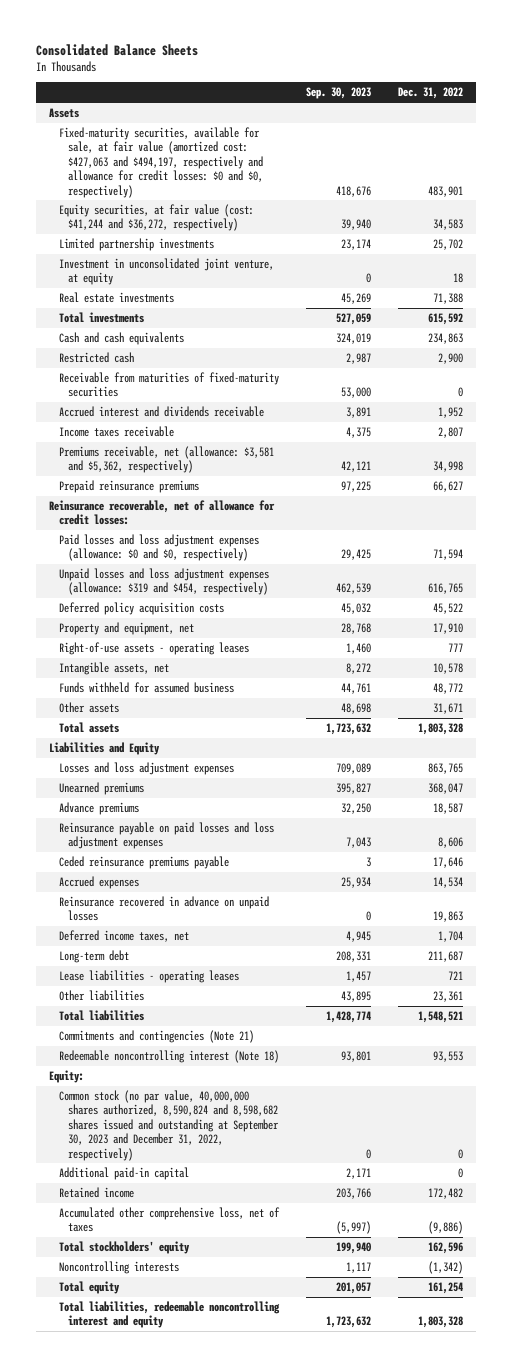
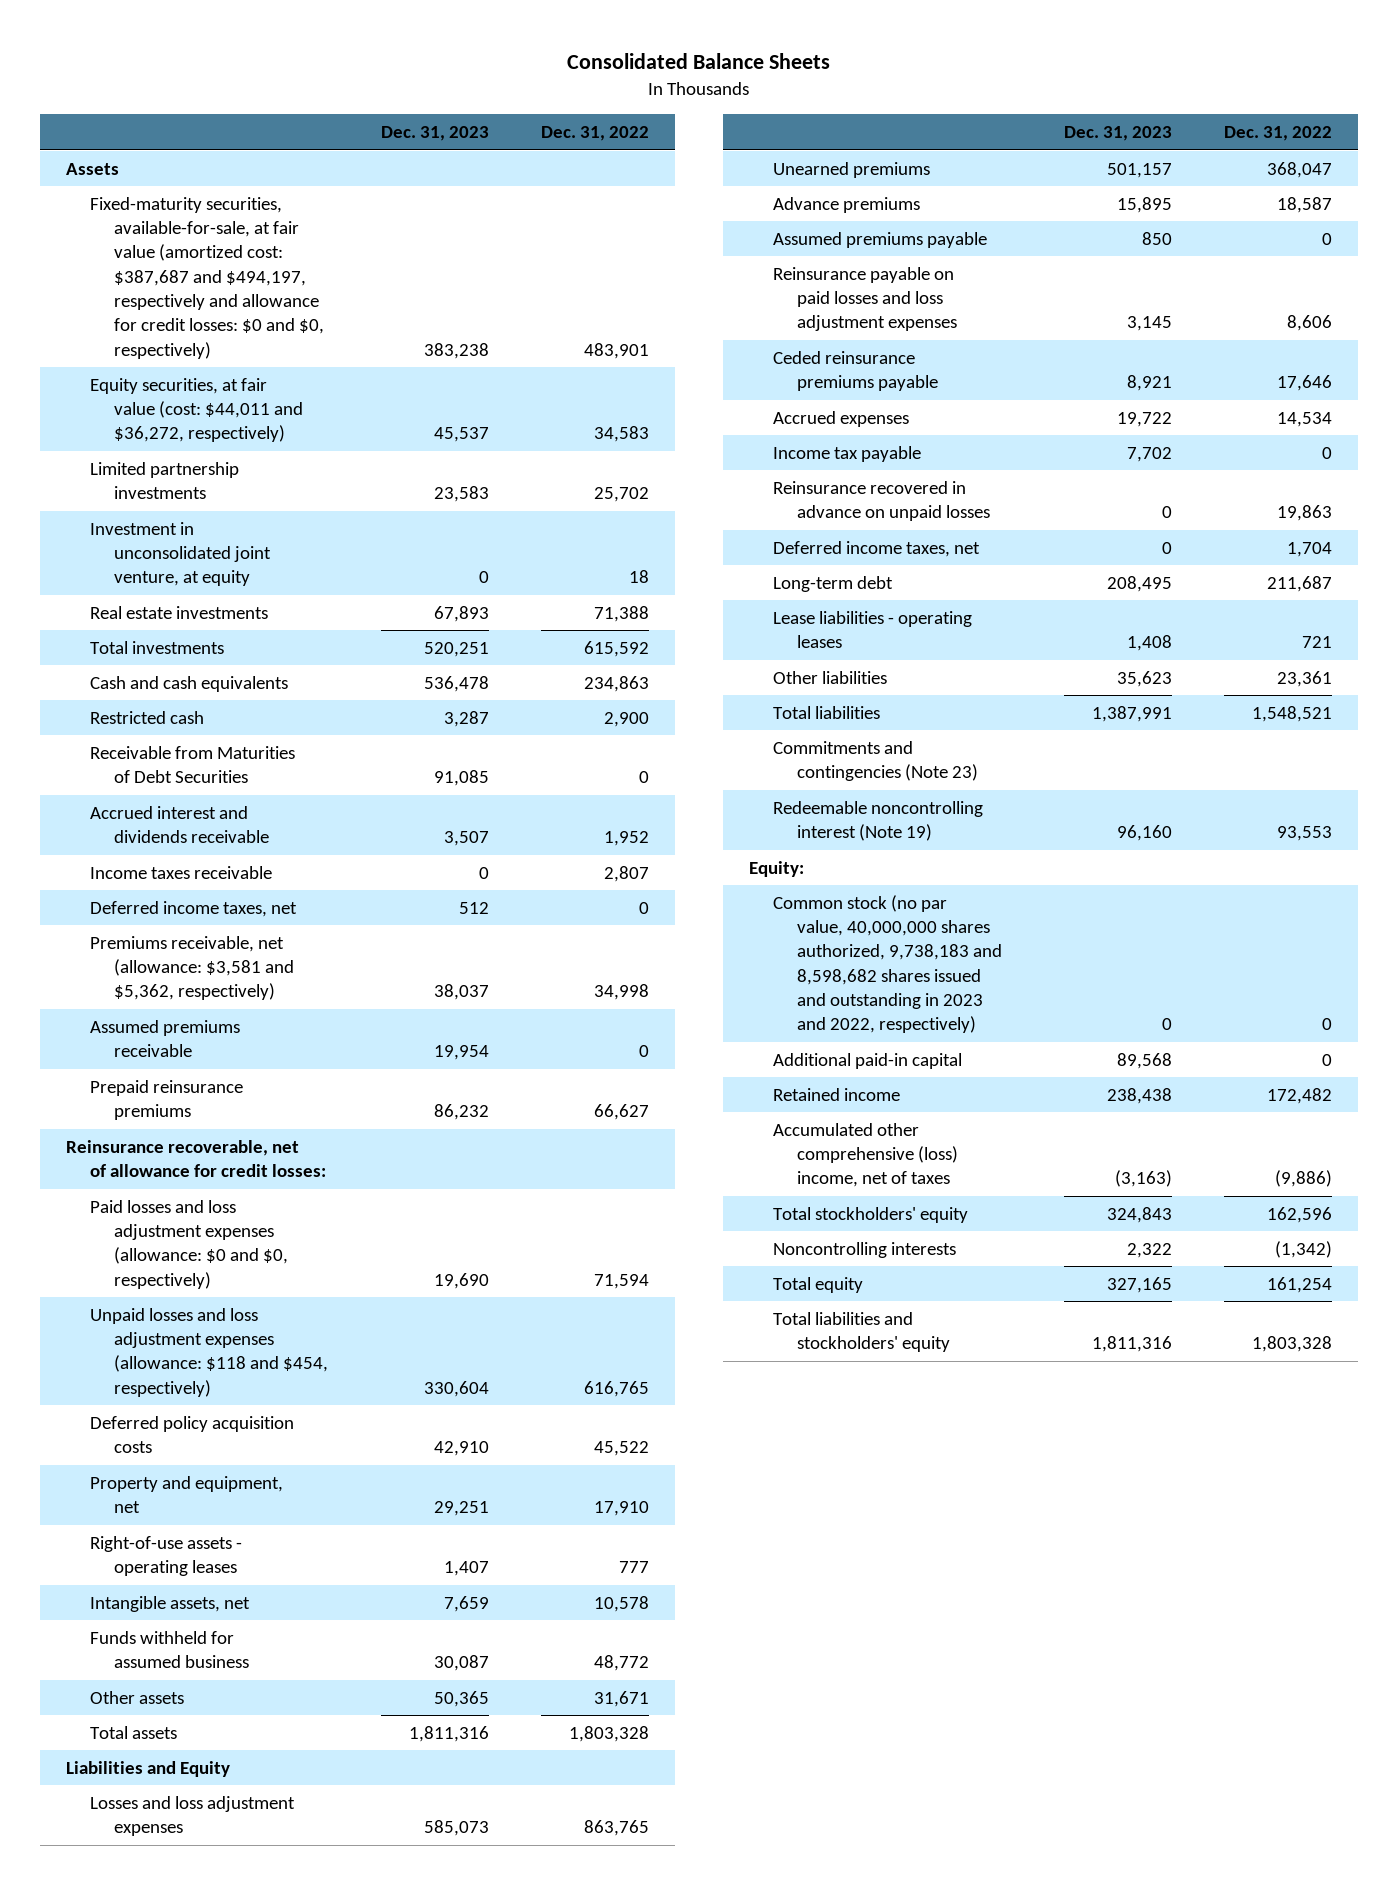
- | Sep. 30, 2023 | Dec. 31, 2022
+ | Dec. 31, 2023 | Dec. 31, 2022
- Fixed-maturity securities, available for sale, at fair value (amortized cost: $427,063 and $494,197, respectively and allowance for credit losses: $0 and $0, respectively) | 418,676 | 483,901
- Equity securities, at fair value (cost: $41,244 and $36,272, respectively) | 39,940 | 34,583
+ Fixed-maturity securities, available-for-sale, at fair value (amortized cost: $387,687 and $494,197, respectively and allowance for credit losses: $0 and $0, respectively) | 383,238 | 483,901
+ Equity securities, at fair value (cost: $44,011 and $36,272, respectively) | 45,537 | 34,583
- Receivable from maturities of fixed-maturity securities | 53,000 | 0
+ Receivable from Maturities of Debt Securities | 91,085 | 0
+ Deferred income taxes, net | 512 | 0
+ Assumed premiums receivable | 19,954 | 0
- Unpaid losses and loss adjustment expenses (allowance: $319 and $454, respectively) | 462,539 | 616,765
+ Unpaid losses and loss adjustment expenses (allowance: $118 and $454, respectively) | 330,604 | 616,765
+ Assumed premiums payable | 850 | 0
+ Income tax payable | 7,702 | 0
- Commitments and contingencies (Note 21)
- Redeemable noncontrolling interest (Note 18) | 93,801 | 93,553
+ Commitments and contingencies (Note 23)
+ Redeemable noncontrolling interest (Note 19) | 96,160 | 93,553
- Common stock (no par value, 40,000,000 shares authorized, 8,590,824 and 8,598,682 shares issued and outstanding at September 30, 2023 and December 31, 2022, respectively) | 0 | 0
+ Common stock (no par value, 40,000,000 shares authorized, 9,738,183 and 8,598,682 shares issued and outstanding in 2023 and 2022, respectively) | 0 | 0
- Accumulated other comprehensive loss, net of taxes | (5,997) | (9,886)
+ Accumulated other comprehensive (loss) income, net of taxes | (3,163) | (9,886)
- Total liabilities, redeemable noncontrolling interest and equity | 1,723,632 | 1,803,328
+ Total liabilities and stockholders' equity | 1,811,316 | 1,803,328

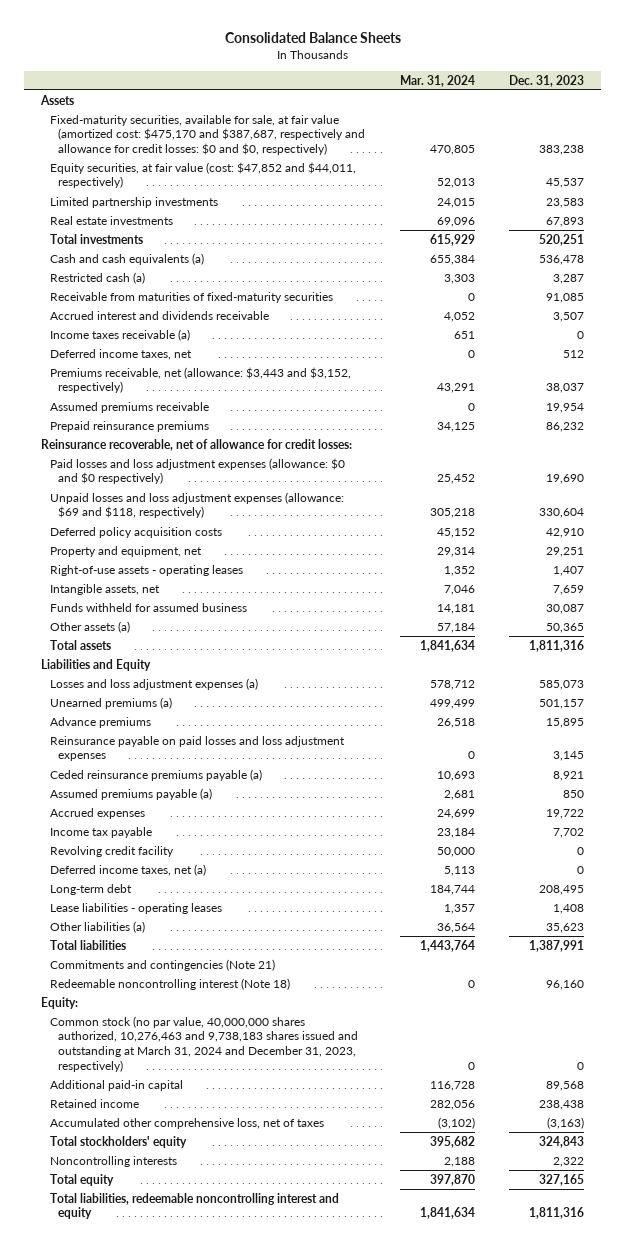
- | Dec. 31, 2023 | Dec. 31, 2022
+ | Mar. 31, 2024 | Dec. 31, 2023
- Fixed-maturity securities, available-for-sale, at fair value (amortized cost: $387,687 and $494,197, respectively and allowance for credit losses: $0 and $0, respectively) | 383,238 | 483,901
- Equity securities, at fair value (cost: $44,011 and $36,272, respectively) | 45,537 | 34,583
+ Fixed-maturity securities, available for sale, at fair value (amortized cost: $475,170 and $387,687, respectively and allowance for credit losses: $0 and $0, respectively) | 470,805 | 383,238
+ Equity securities, at fair value (cost: $47,852 and $44,011, respectively) | 52,013 | 45,537
- Investment in unconsolidated joint venture, at equity | 0 | 18
- Cash and cash equivalents | 536,478 | 234,863
- Restricted cash | 3,287 | 2,900
- Receivable from Maturities of Debt Securities | 91,085 | 0
+ Cash and cash equivalents (a) | 655,384 | 536,478
+ Restricted cash (a) | 3,303 | 3,287
+ Receivable from maturities of fixed-maturity securities | 0 | 91,085
- Income taxes receivable | 0 | 2,807
+ Income taxes receivable (a) | 651 | 0
- Premiums receivable, net (allowance: $3,581 and $5,362, respectively) | 38,037 | 34,998
+ Premiums receivable, net (allowance: $3,443 and $3,152, respectively) | 43,291 | 38,037
- Paid losses and loss adjustment expenses (allowance: $0 and $0, respectively) | 19,690 | 71,594
- Unpaid losses and loss adjustment expenses (allowance: $118 and $454, respectively) | 330,604 | 616,765
+ Paid losses and loss adjustment expenses (allowance: $0 and $0 respectively) | 25,452 | 19,690
+ Unpaid losses and loss adjustment expenses (allowance: $69 and $118, respectively) | 305,218 | 330,604
- Other assets | 50,365 | 31,671
+ Other assets (a) | 57,184 | 50,365
- Losses and loss adjustment expenses | 585,073 | 863,765
- Unearned premiums | 501,157 | 368,047
+ Losses and loss adjustment expenses (a) | 578,712 | 585,073
+ Unearned premiums (a) | 499,499 | 501,157
- Assumed premiums payable | 850 | 0
- Ceded reinsurance premiums payable | 8,921 | 17,646
+ Ceded reinsurance premiums payable (a) | 10,693 | 8,921
+ Assumed premiums payable (a) | 2,681 | 850
- Reinsurance recovered in advance on unpaid losses | 0 | 19,863
- Deferred income taxes, net | 0 | 1,704
+ Revolving credit facility | 50,000 | 0
+ Deferred income taxes, net (a) | 5,113 | 0
- Other liabilities | 35,623 | 23,361
+ Other liabilities (a) | 36,564 | 35,623
- Commitments and contingencies (Note 23)
- Redeemable noncontrolling interest (Note 19) | 96,160 | 93,553
+ Commitments and contingencies (Note 21)
+ Redeemable noncontrolling interest (Note 18) | 0 | 96,160
- Common stock (no par value, 40,000,000 shares authorized, 9,738,183 and 8,598,682 shares issued and outstanding in 2023 and 2022, respectively) | 0 | 0
+ Common stock (no par value, 40,000,000 shares authorized, 10,276,463 and 9,738,183 shares issued and outstanding at March 31, 2024 and December 31, 2023, respectively) | 0 | 0
- Accumulated other comprehensive (loss) income, net of taxes | (3,163) | (9,886)
+ Accumulated other comprehensive loss, net of taxes | (3,102) | (3,163)
- Total liabilities and stockholders' equity | 1,811,316 | 1,803,328
+ Total liabilities, redeemable noncontrolling interest and equity | 1,841,634 | 1,811,316

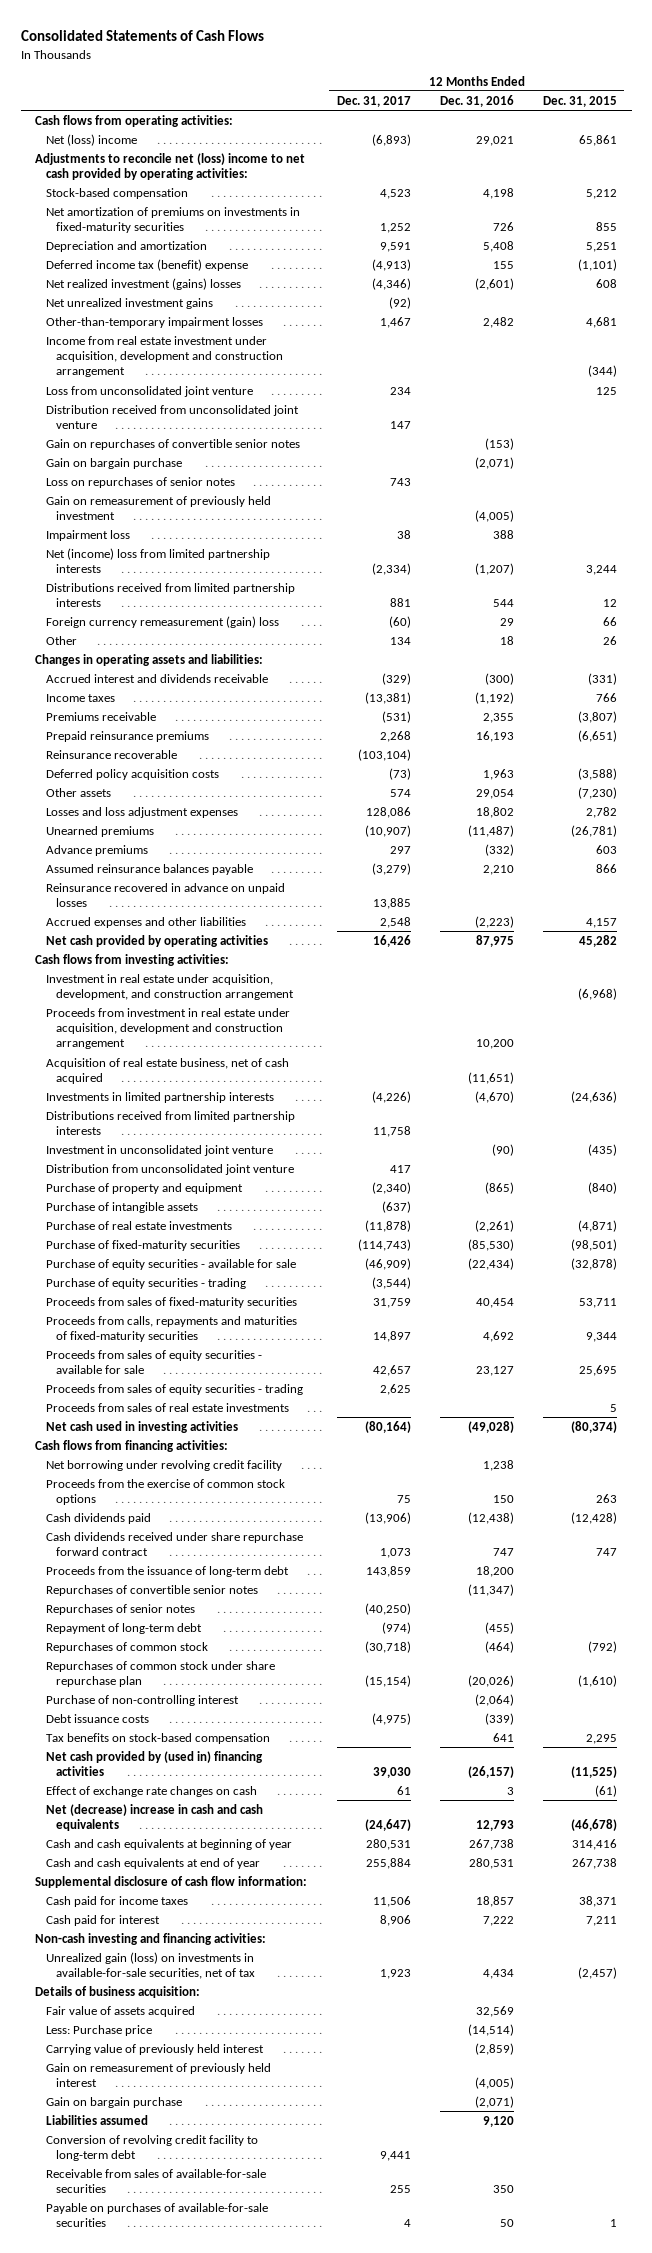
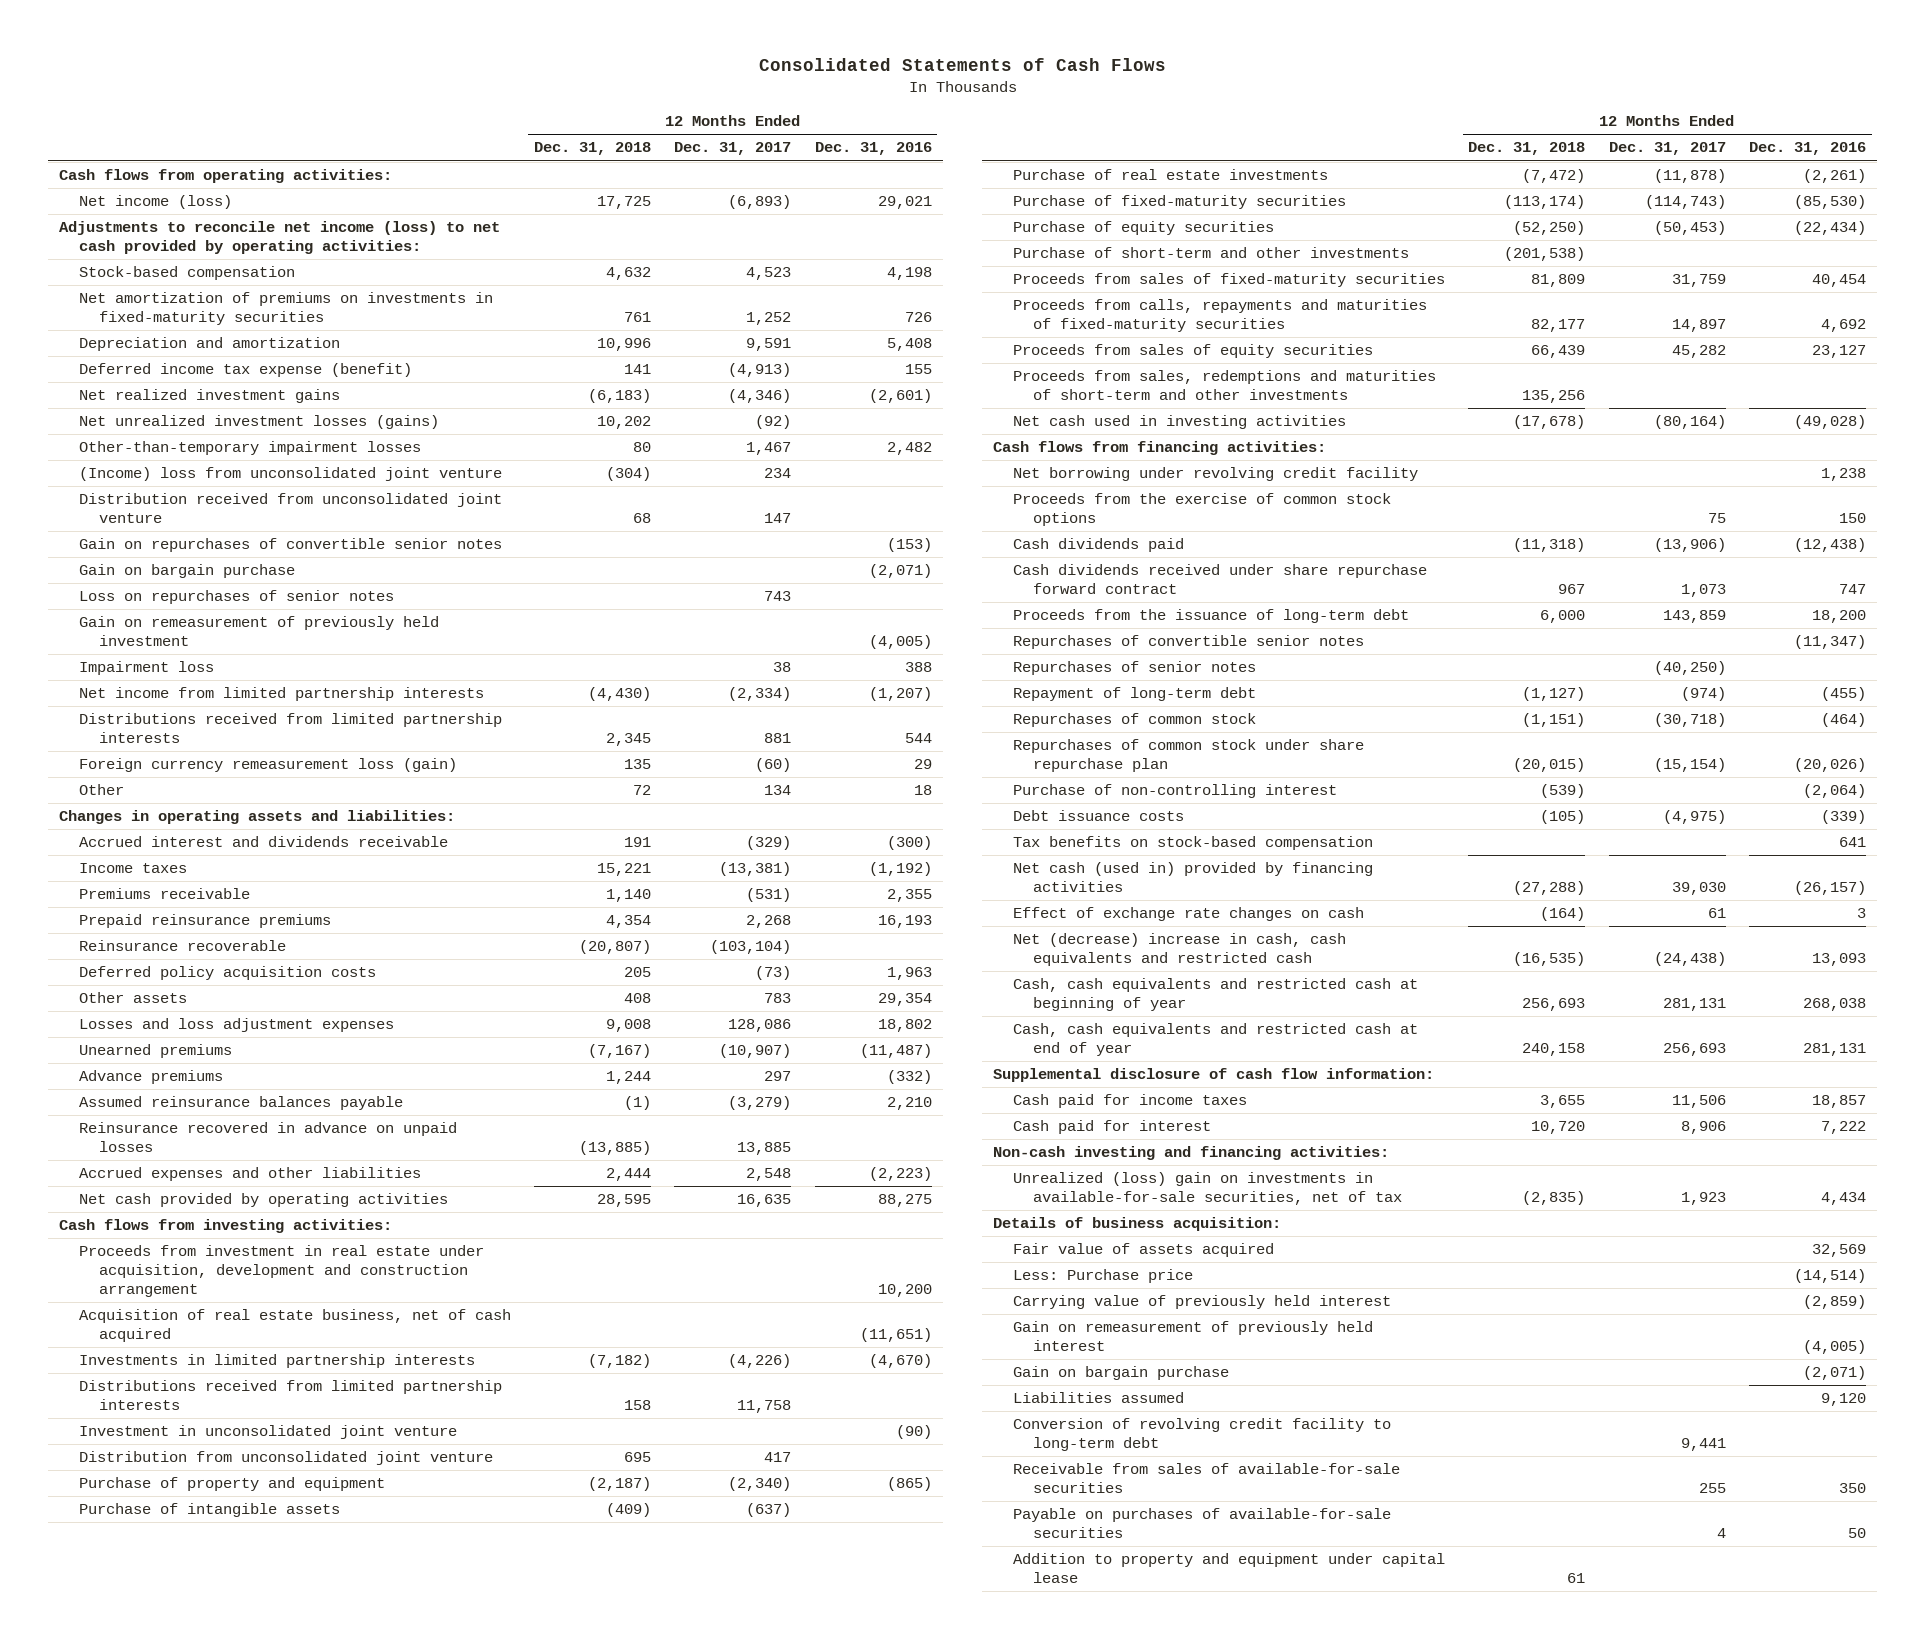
- | 12 Months Ended Dec. 31, 2017 | 12 Months Ended Dec. 31, 2016 | 12 Months Ended Dec. 31, 2015
+ | 12 Months Ended Dec. 31, 2018 | 12 Months Ended Dec. 31, 2017 | 12 Months Ended Dec. 31, 2016
- Net (loss) income | (6,893) | 29,021 | 65,861
- Adjustments to reconcile net (loss) income to net cash provided by operating activities:
+ Net income (loss) | 17,725 | (6,893) | 29,021
+ Adjustments to reconcile net income (loss) to net cash provided by operating activities:
- Deferred income tax (benefit) expense | (4,913) | 155 | (1,101)
- Net realized investment (gains) losses | (4,346) | (2,601) | 608
- Net unrealized investment gains | (92) | |
+ Deferred income tax expense (benefit) | 141 | (4,913) | 155
+ Net realized investment gains | (6,183) | (4,346) | (2,601)
+ Net unrealized investment losses (gains) | 10,202 | (92) |
- Income from real estate investment under acquisition, development and construction arrangement | | | (344)
- Loss from unconsolidated joint venture | 234 | | 125
+ (Income) loss from unconsolidated joint venture | (304) | 234 |
- Net (income) loss from limited partnership interests | (2,334) | (1,207) | 3,244
+ Net income from limited partnership interests | (4,430) | (2,334) | (1,207)
- Foreign currency remeasurement (gain) loss | (60) | 29 | 66
+ Foreign currency remeasurement loss (gain) | 135 | (60) | 29
- Other assets | 574 | 29,054 | (7,230)
+ Other assets | 408 | 783 | 29,354
- Net cash provided by operating activities | 16,426 | 87,975 | 45,282
+ Net cash provided by operating activities | 28,595 | 16,635 | 88,275
- Investment in real estate under acquisition, development, and construction arrangement | | | (6,968)
- Purchase of equity securities - available for sale | (46,909) | (22,434) | (32,878)
- Purchase of equity securities - trading | (3,544) | |
+ Purchase of equity securities | (52,250) | (50,453) | (22,434)
+ Purchase of short-term and other investments | (201,538) | |
- Proceeds from sales of equity securities - available for sale | 42,657 | 23,127 | 25,695
- Proceeds from sales of equity securities - trading | 2,625 | |
- Proceeds from sales of real estate investments | | | 5
+ Proceeds from sales of equity securities | 66,439 | 45,282 | 23,127
+ Proceeds from sales, redemptions and maturities of short-term and other investments | 135,256 | |
- Net cash provided by (used in) financing activities | 39,030 | (26,157) | (11,525)
+ Net cash (used in) provided by financing activities | (27,288) | 39,030 | (26,157)
- Net (decrease) increase in cash and cash equivalents | (24,647) | 12,793 | (46,678)
- Cash and cash equivalents at beginning of year | 280,531 | 267,738 | 314,416
- Cash and cash equivalents at end of year | 255,884 | 280,531 | 267,738
+ Net (decrease) increase in cash, cash equivalents and restricted cash | (16,535) | (24,438) | 13,093
+ Cash, cash equivalents and restricted cash at beginning of year | 256,693 | 281,131 | 268,038
+ Cash, cash equivalents and restricted cash at end of year | 240,158 | 256,693 | 281,131
- Unrealized gain (loss) on investments in available-for-sale securities, net of tax | 1,923 | 4,434 | (2,457)
+ Unrealized (loss) gain on investments in available-for-sale securities, net of tax | (2,835) | 1,923 | 4,434
+ Addition to property and equipment under capital lease | 61 | |

